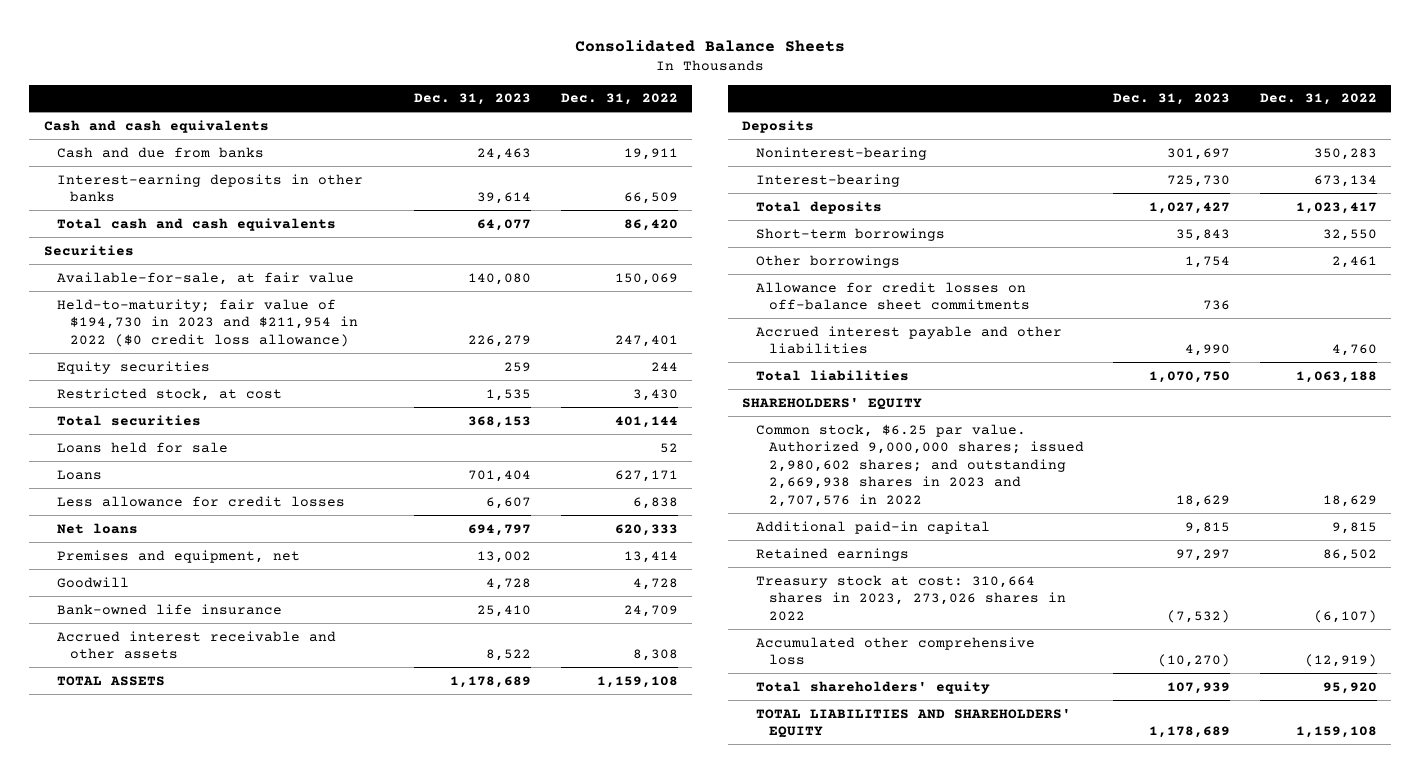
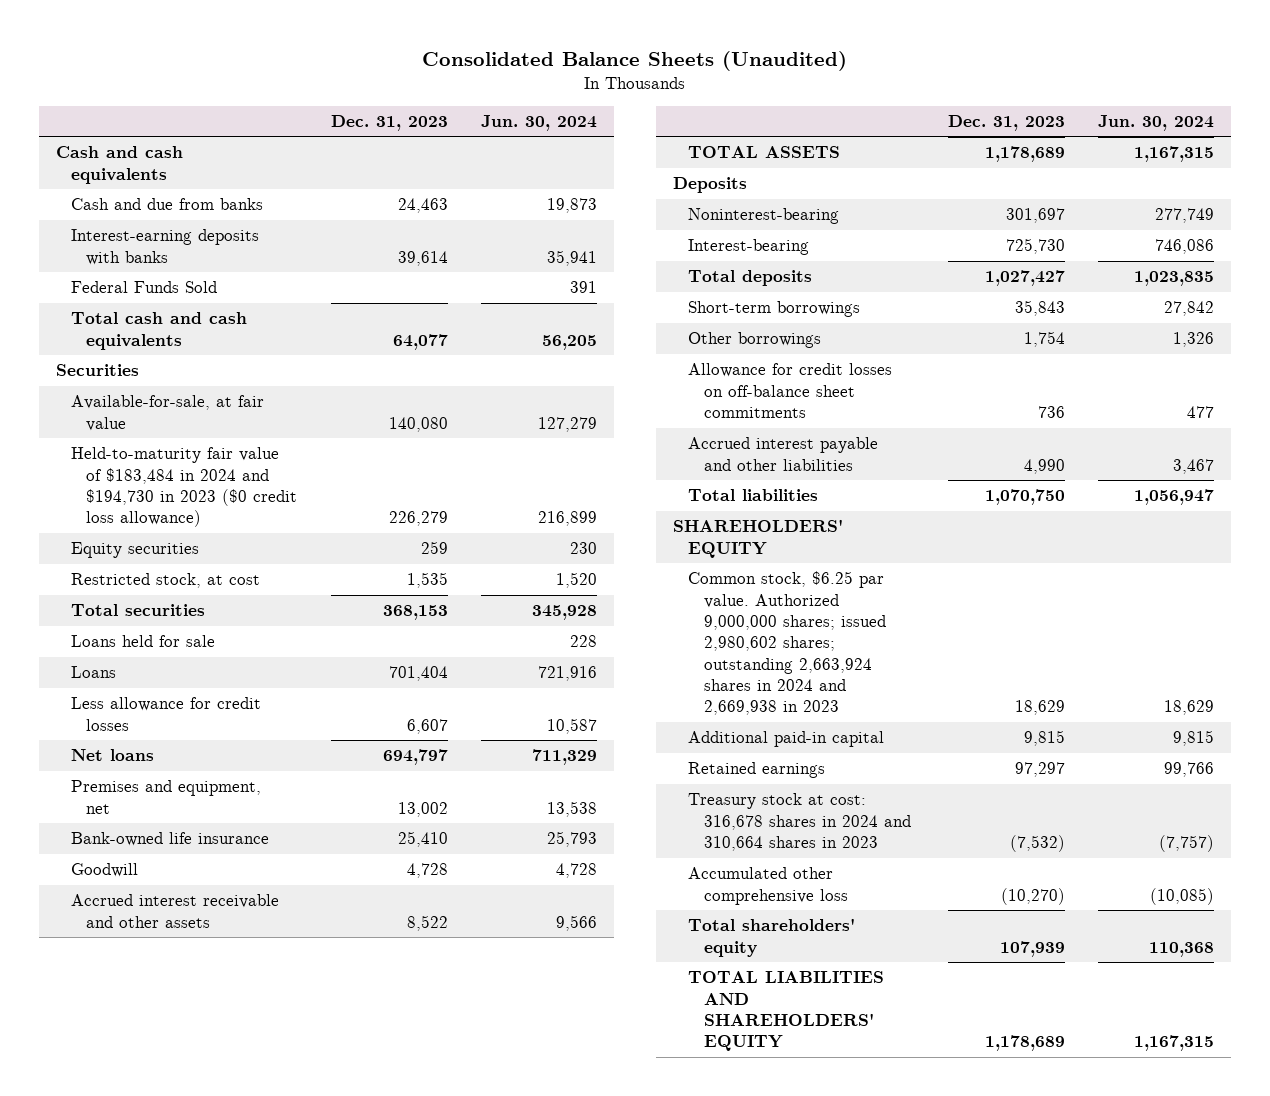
- Consolidated Balance Sheets
+ Consolidated Balance Sheets (Unaudited)
- | Dec. 31, 2023 | Dec. 31, 2022
+ | Dec. 31, 2023 | Jun. 30, 2024
- Interest-earning deposits in other banks | 39,614 | 66,509
+ Interest-earning deposits with banks | 39,614 | 35,941
+ Federal Funds Sold | | 391
- Held-to-maturity; fair value of $194,730 in 2023 and $211,954 in 2022 ($0 credit loss allowance) | 226,279 | 247,401
+ Held-to-maturity fair value of $183,484 in 2024 and $194,730 in 2023 ($0 credit loss allowance) | 226,279 | 216,899
moved down: Goodwill | 4,728 | 4,728
- Common stock, $6.25 par value. Authorized 9,000,000 shares; issued 2,980,602 shares; and outstanding 2,669,938 shares in 2023 and 2,707,576 in 2022 | 18,629 | 18,629
+ Common stock, $6.25 par value. Authorized 9,000,000 shares; issued 2,980,602 shares; outstanding 2,663,924 shares in 2024 and 2,669,938 in 2023 | 18,629 | 18,629
- Treasury stock at cost: 310,664 shares in 2023, 273,026 shares in 2022 | (7,532) | (6,107)
+ Treasury stock at cost: 316,678 shares in 2024 and 310,664 shares in 2023 | (7,532) | (7,757)

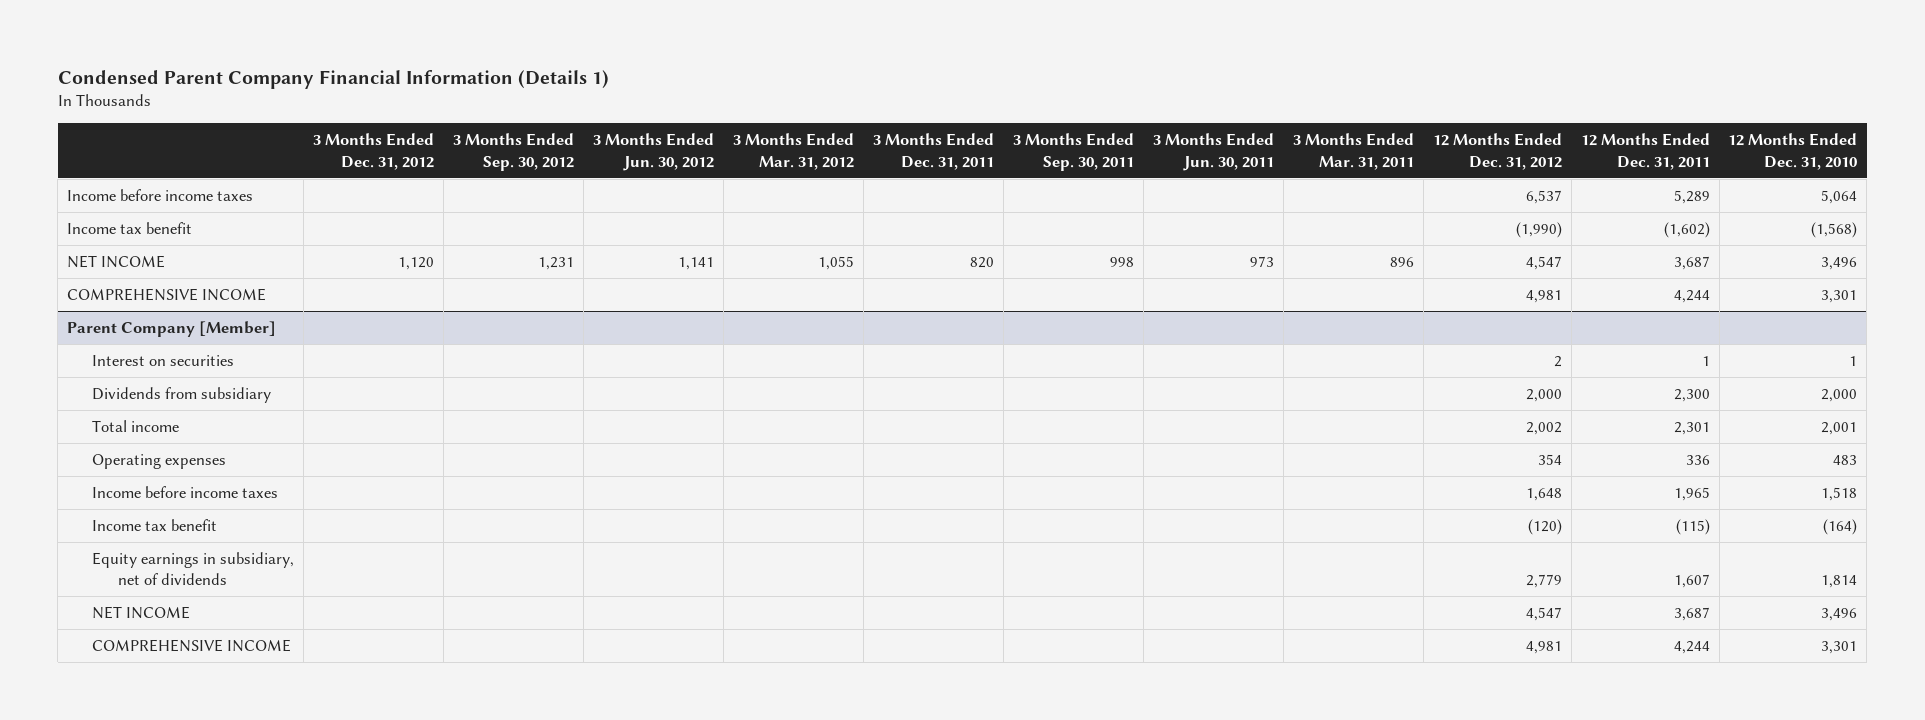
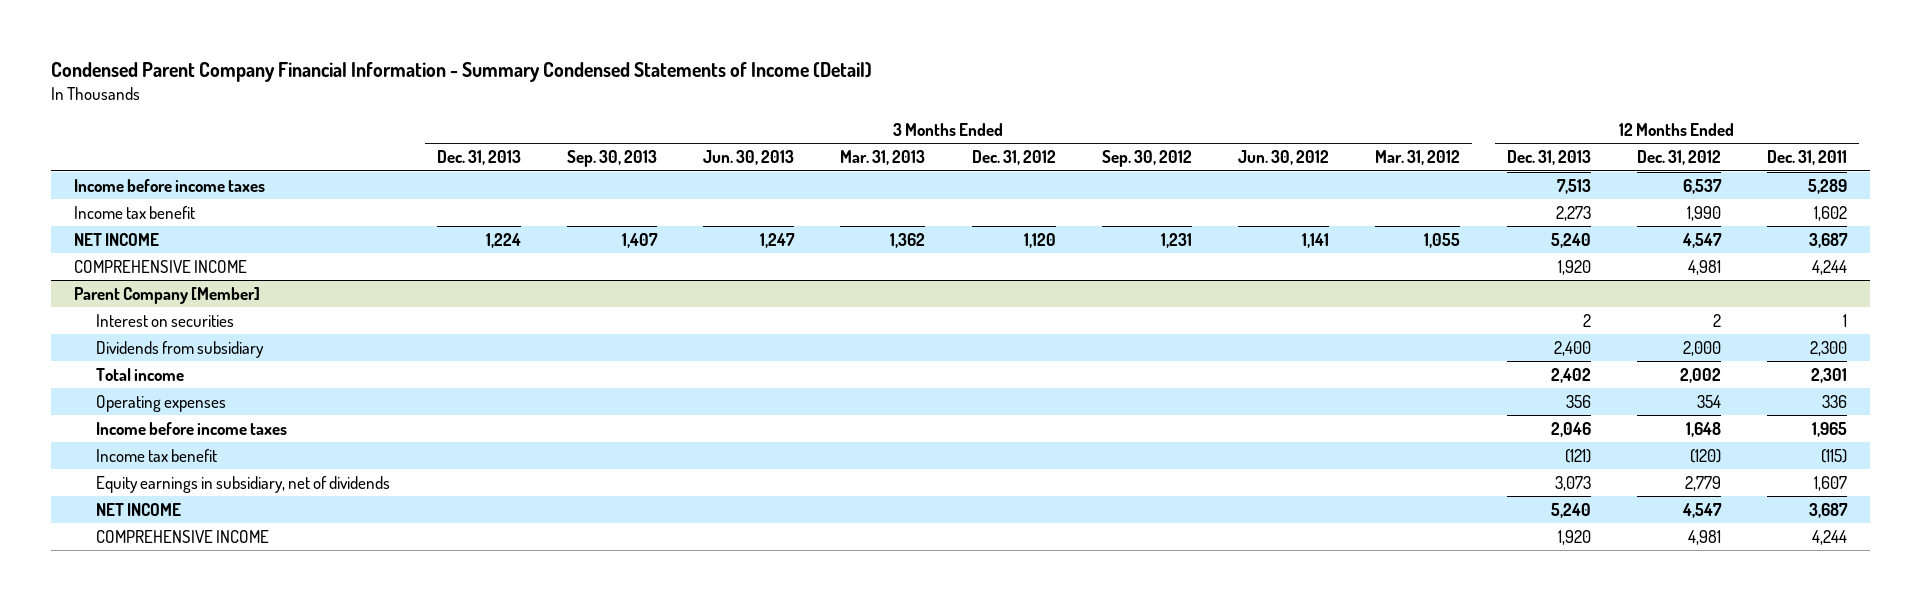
- Condensed Parent Company Financial Information (Details 1)
+ Condensed Parent Company Financial Information - Summary Condensed Statements of Income (Detail)
- | 3 Months Ended Dec. 31, 2012 | 3 Months Ended Sep. 30, 2012 | 3 Months Ended Jun. 30, 2012 | 3 Months Ended Mar. 31, 2012 | 3 Months Ended Dec. 31, 2011 | 3 Months Ended Sep. 30, 2011 | 3 Months Ended Jun. 30, 2011 | 3 Months Ended Mar. 31, 2011 | 12 Months Ended Dec. 31, 2012 | 12 Months Ended Dec. 31, 2011 | 12 Months Ended Dec. 31, 2010
+ | 3 Months Ended Dec. 31, 2013 | 3 Months Ended Sep. 30, 2013 | 3 Months Ended Jun. 30, 2013 | 3 Months Ended Mar. 31, 2013 | 3 Months Ended Dec. 31, 2012 | 3 Months Ended Sep. 30, 2012 | 3 Months Ended Jun. 30, 2012 | 3 Months Ended Mar. 31, 2012 | 12 Months Ended Dec. 31, 2013 | 12 Months Ended Dec. 31, 2012 | 12 Months Ended Dec. 31, 2011
- Income tax benefit | | | | | | | | | (1,990) | (1,602) | (1,568)
+ Income tax benefit | | | | | | | | | 2,273 | 1,990 | 1,602

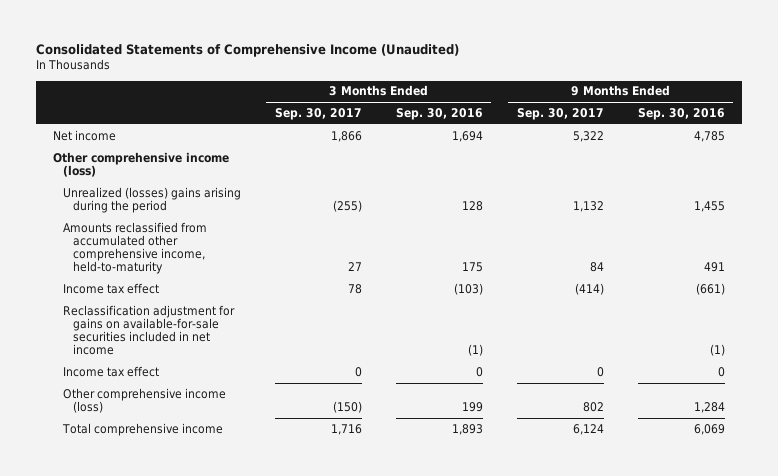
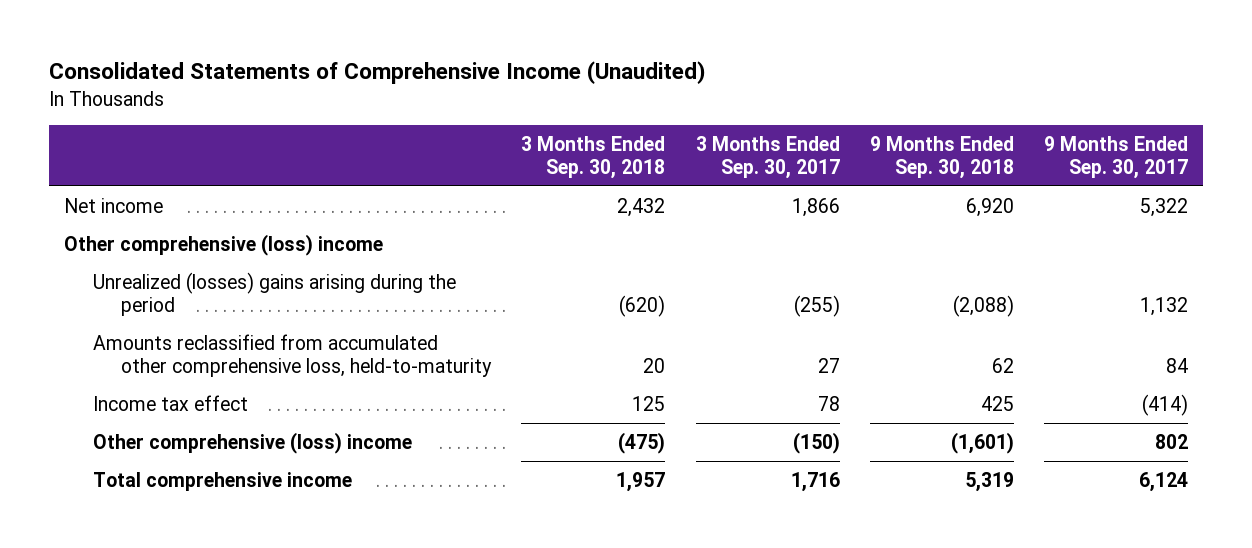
- | 3 Months Ended Sep. 30, 2017 | 3 Months Ended Sep. 30, 2016 | 9 Months Ended Sep. 30, 2017 | 9 Months Ended Sep. 30, 2016
+ | 3 Months Ended Sep. 30, 2018 | 3 Months Ended Sep. 30, 2017 | 9 Months Ended Sep. 30, 2018 | 9 Months Ended Sep. 30, 2017
- Other comprehensive income (loss)
+ Other comprehensive (loss) income
- Amounts reclassified from accumulated other comprehensive income, held-to-maturity | 27 | 175 | 84 | 491
+ Amounts reclassified from accumulated other comprehensive loss, held-to-maturity | 20 | 27 | 62 | 84
- Reclassification adjustment for gains on available-for-sale securities included in net income | | (1) | | (1)
- Income tax effect | 0 | 0 | 0 | 0
- Other comprehensive income (loss) | (150) | 199 | 802 | 1,284
+ Other comprehensive (loss) income | (475) | (150) | (1,601) | 802

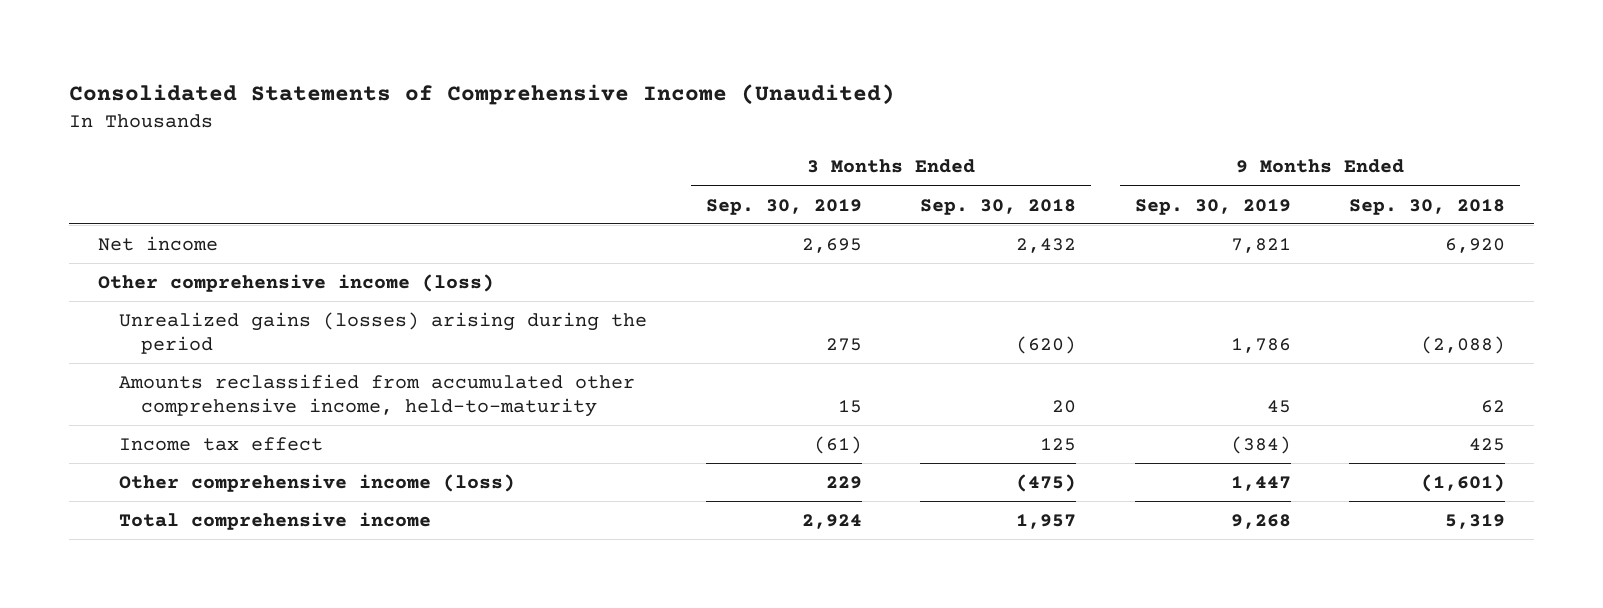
- | 3 Months Ended Sep. 30, 2018 | 3 Months Ended Sep. 30, 2017 | 9 Months Ended Sep. 30, 2018 | 9 Months Ended Sep. 30, 2017
+ | 3 Months Ended Sep. 30, 2019 | 3 Months Ended Sep. 30, 2018 | 9 Months Ended Sep. 30, 2019 | 9 Months Ended Sep. 30, 2018
- Other comprehensive (loss) income
- Unrealized (losses) gains arising during the period | (620) | (255) | (2,088) | 1,132
- Amounts reclassified from accumulated other comprehensive loss, held-to-maturity | 20 | 27 | 62 | 84
+ Other comprehensive income (loss)
+ Unrealized gains (losses) arising during the period | 275 | (620) | 1,786 | (2,088)
+ Amounts reclassified from accumulated other comprehensive income, held-to-maturity | 15 | 20 | 45 | 62
- Other comprehensive (loss) income | (475) | (150) | (1,601) | 802
+ Other comprehensive income (loss) | 229 | (475) | 1,447 | (1,601)

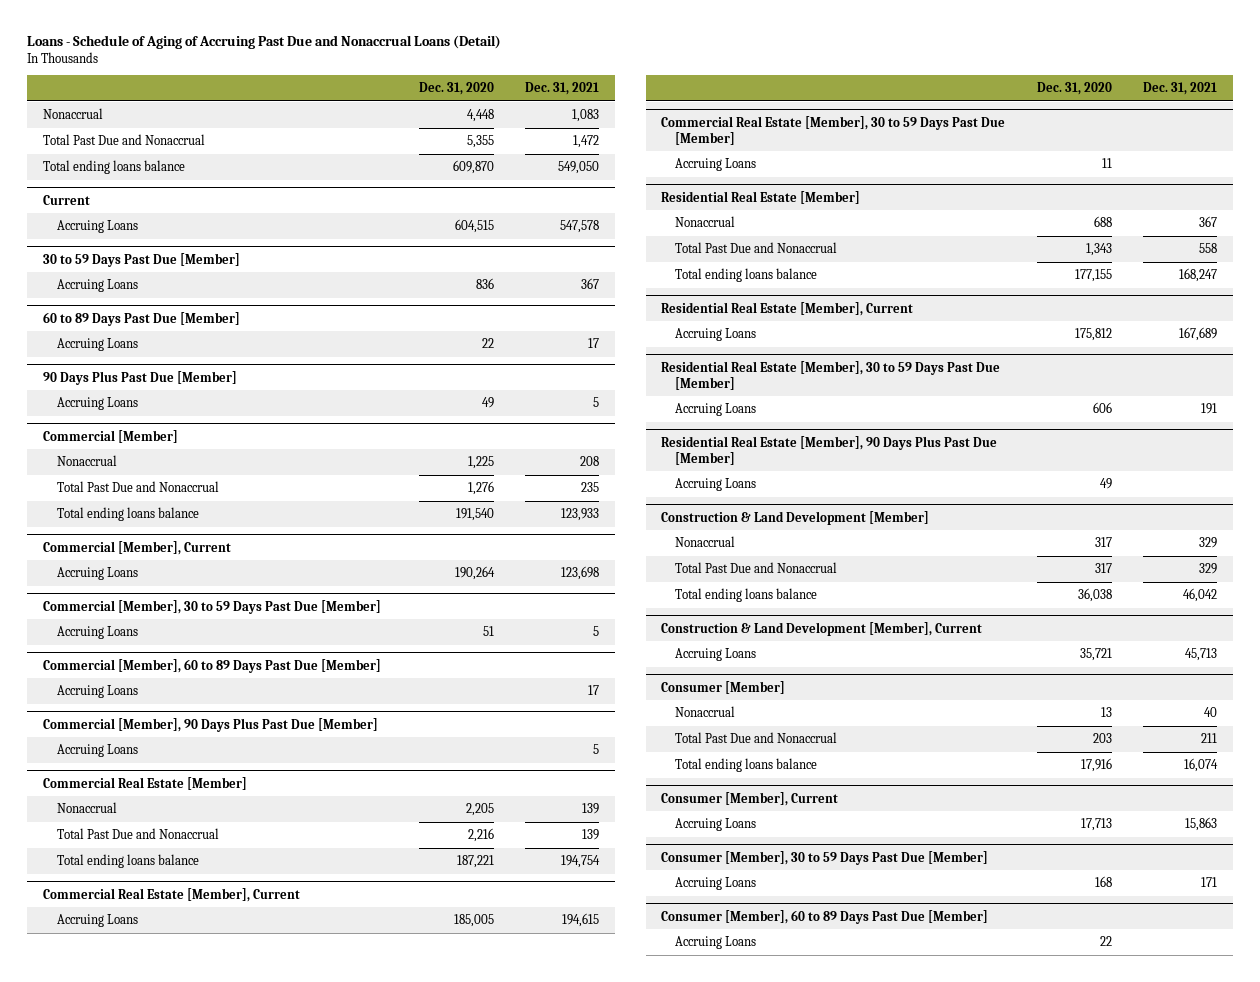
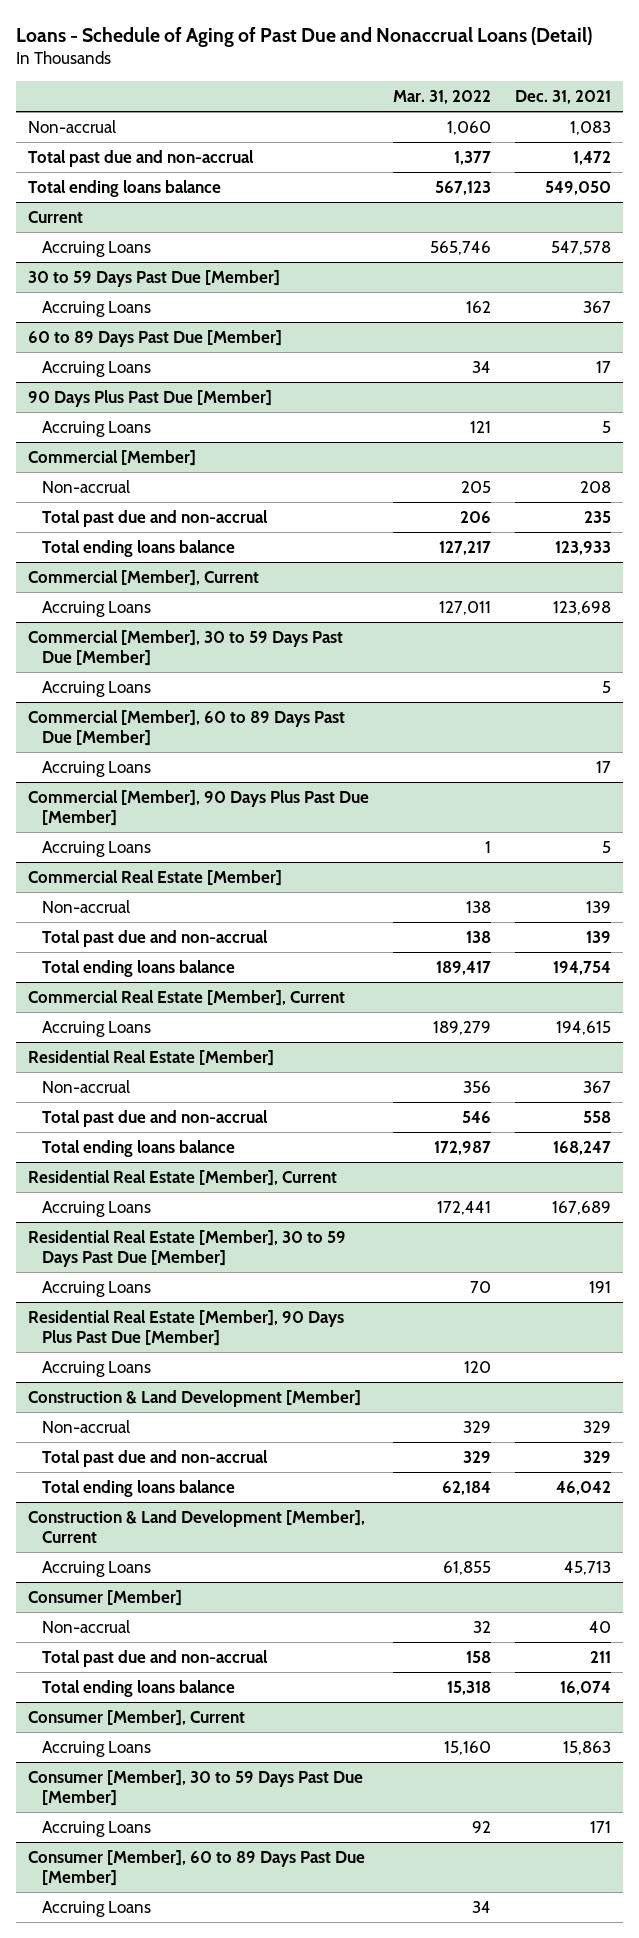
- Loans - Schedule of Aging of Accruing Past Due and Nonaccrual Loans (Detail)
+ Loans - Schedule of Aging of Past Due and Nonaccrual Loans (Detail)
- | Dec. 31, 2020 | Dec. 31, 2021
+ | Mar. 31, 2022 | Dec. 31, 2021
- Nonaccrual | 4,448 | 1,083
- Total Past Due and Nonaccrual | 5,355 | 1,472
+ Non-accrual | 1,060 | 1,083
+ Total past due and non-accrual | 1,377 | 1,472
@ Commercial [Member]
- Nonaccrual | 1,225 | 208
- Total Past Due and Nonaccrual | 1,276 | 235
+ Non-accrual | 205 | 208
+ Total past due and non-accrual | 206 | 235
@ Commercial Real Estate [Member]
- Nonaccrual | 2,205 | 139
- Total Past Due and Nonaccrual | 2,216 | 139
+ Non-accrual | 138 | 139
+ Total past due and non-accrual | 138 | 139
- Commercial Real Estate [Member], 30 to 59 Days Past Due [Member]
- Accruing Loans | 11 |
@ Residential Real Estate [Member]
- Nonaccrual | 688 | 367
- Total Past Due and Nonaccrual | 1,343 | 558
+ Non-accrual | 356 | 367
+ Total past due and non-accrual | 546 | 558
@ Construction & Land Development [Member]
- Nonaccrual | 317 | 329
- Total Past Due and Nonaccrual | 317 | 329
+ Non-accrual | 329 | 329
+ Total past due and non-accrual | 329 | 329
@ Consumer [Member]
- Nonaccrual | 13 | 40
- Total Past Due and Nonaccrual | 203 | 211
+ Non-accrual | 32 | 40
+ Total past due and non-accrual | 158 | 211

